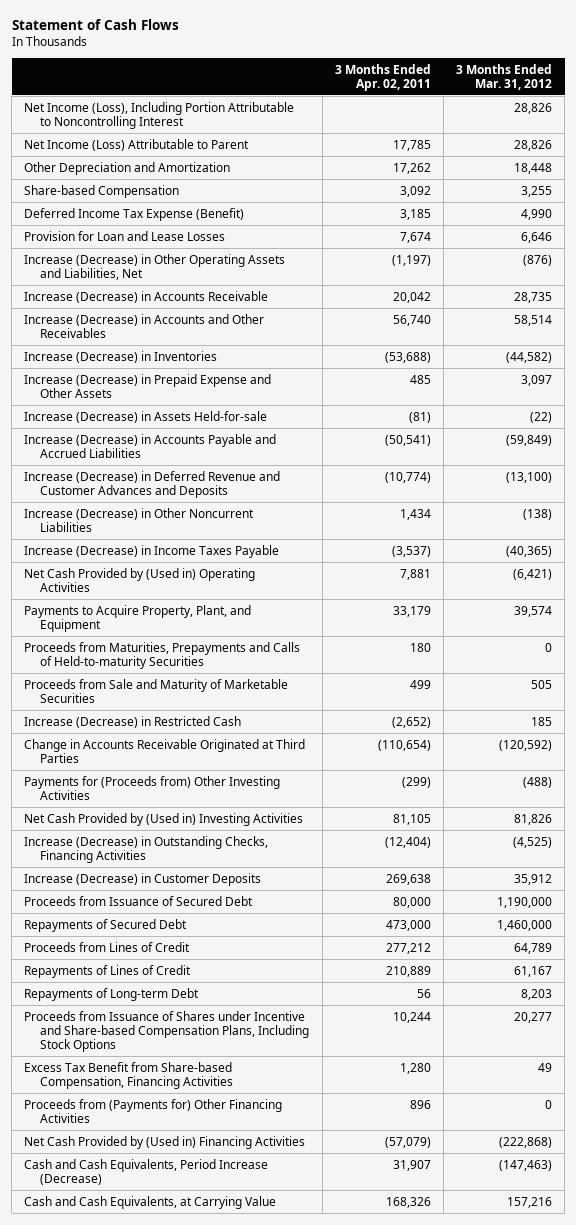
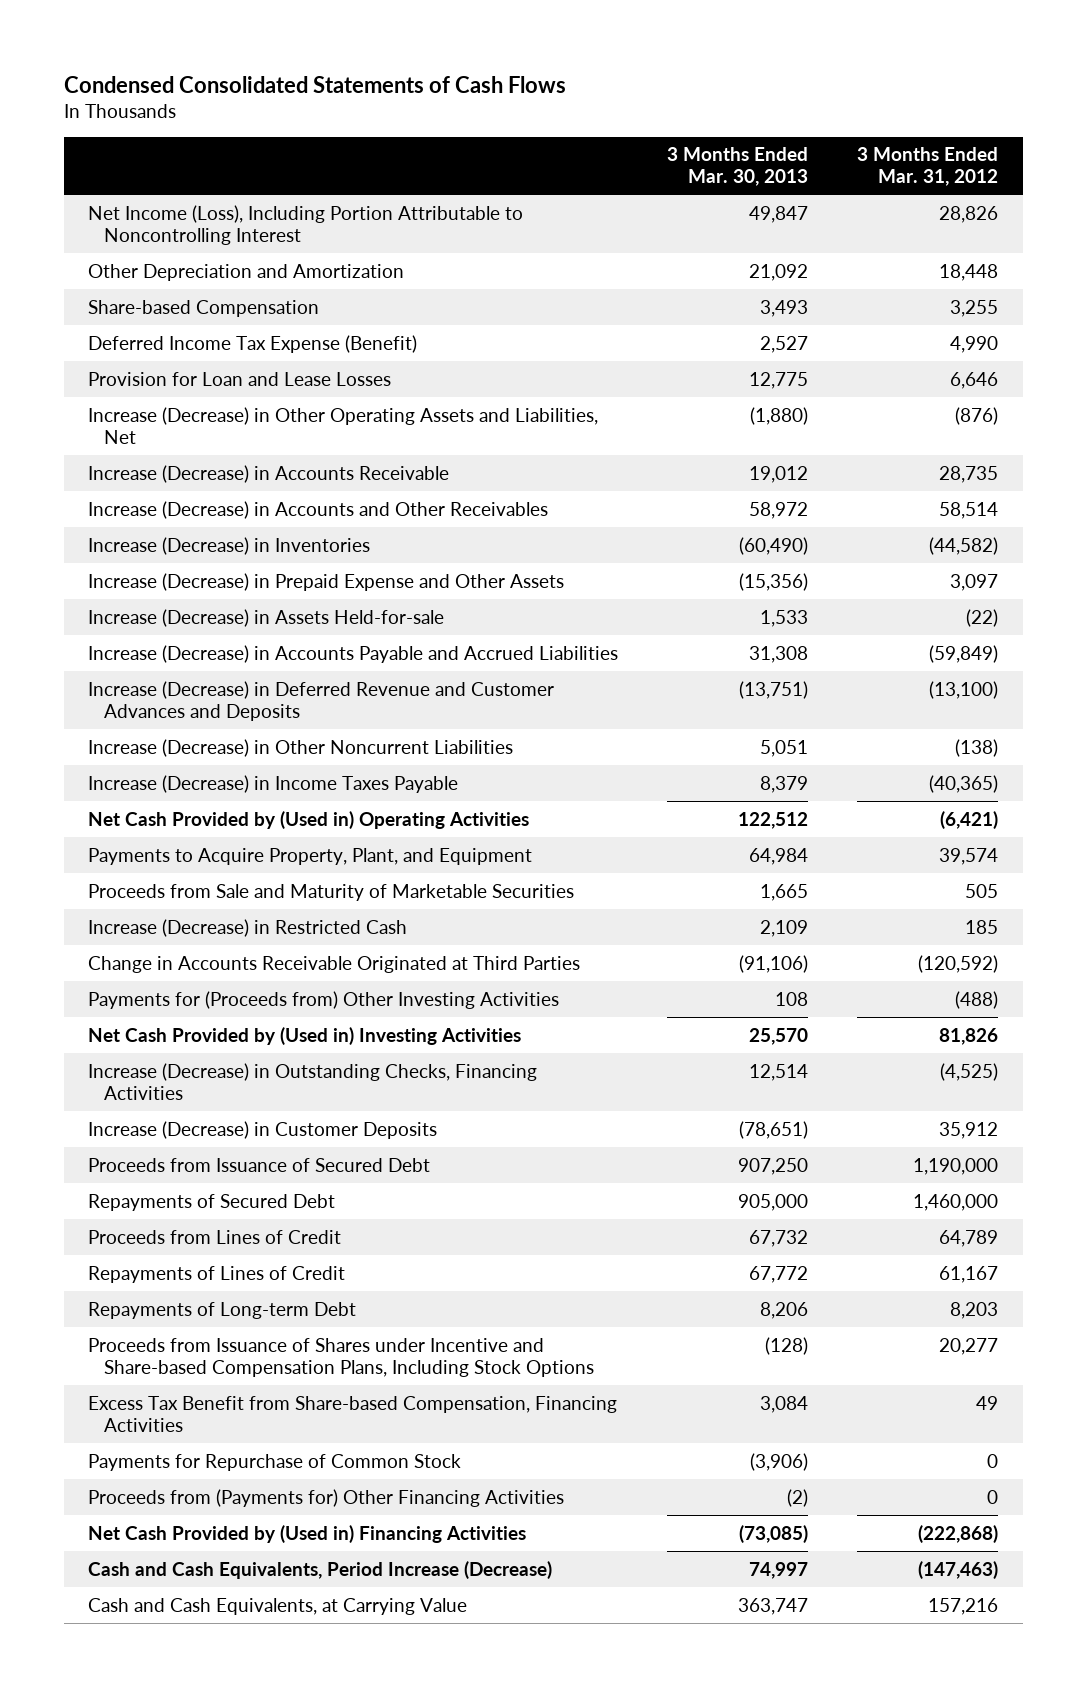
- Statement of Cash Flows
+ Condensed Consolidated Statements of Cash Flows
- | 3 Months Ended Apr. 02, 2011 | 3 Months Ended Mar. 31, 2012
+ | 3 Months Ended Mar. 30, 2013 | 3 Months Ended Mar. 31, 2012
- Net Income (Loss) Attributable to Parent | 17,785 | 28,826
- Proceeds from Maturities, Prepayments and Calls of Held-to-maturity Securities | 180 | 0
+ Payments for Repurchase of Common Stock | (3,906) | 0

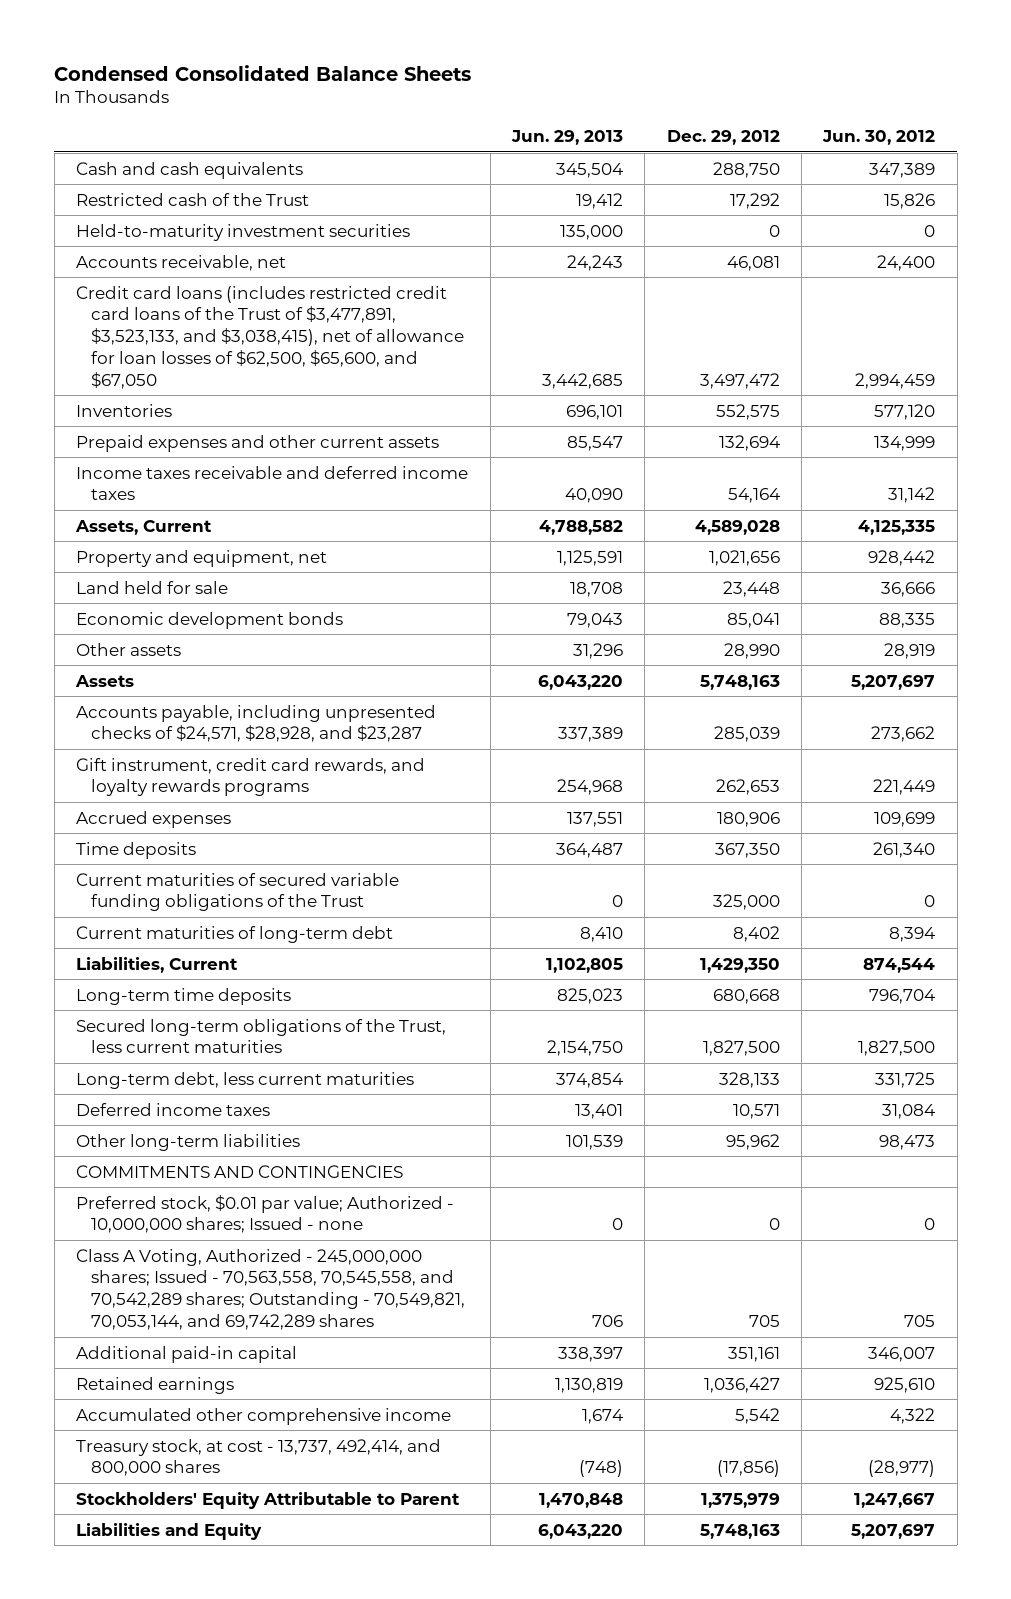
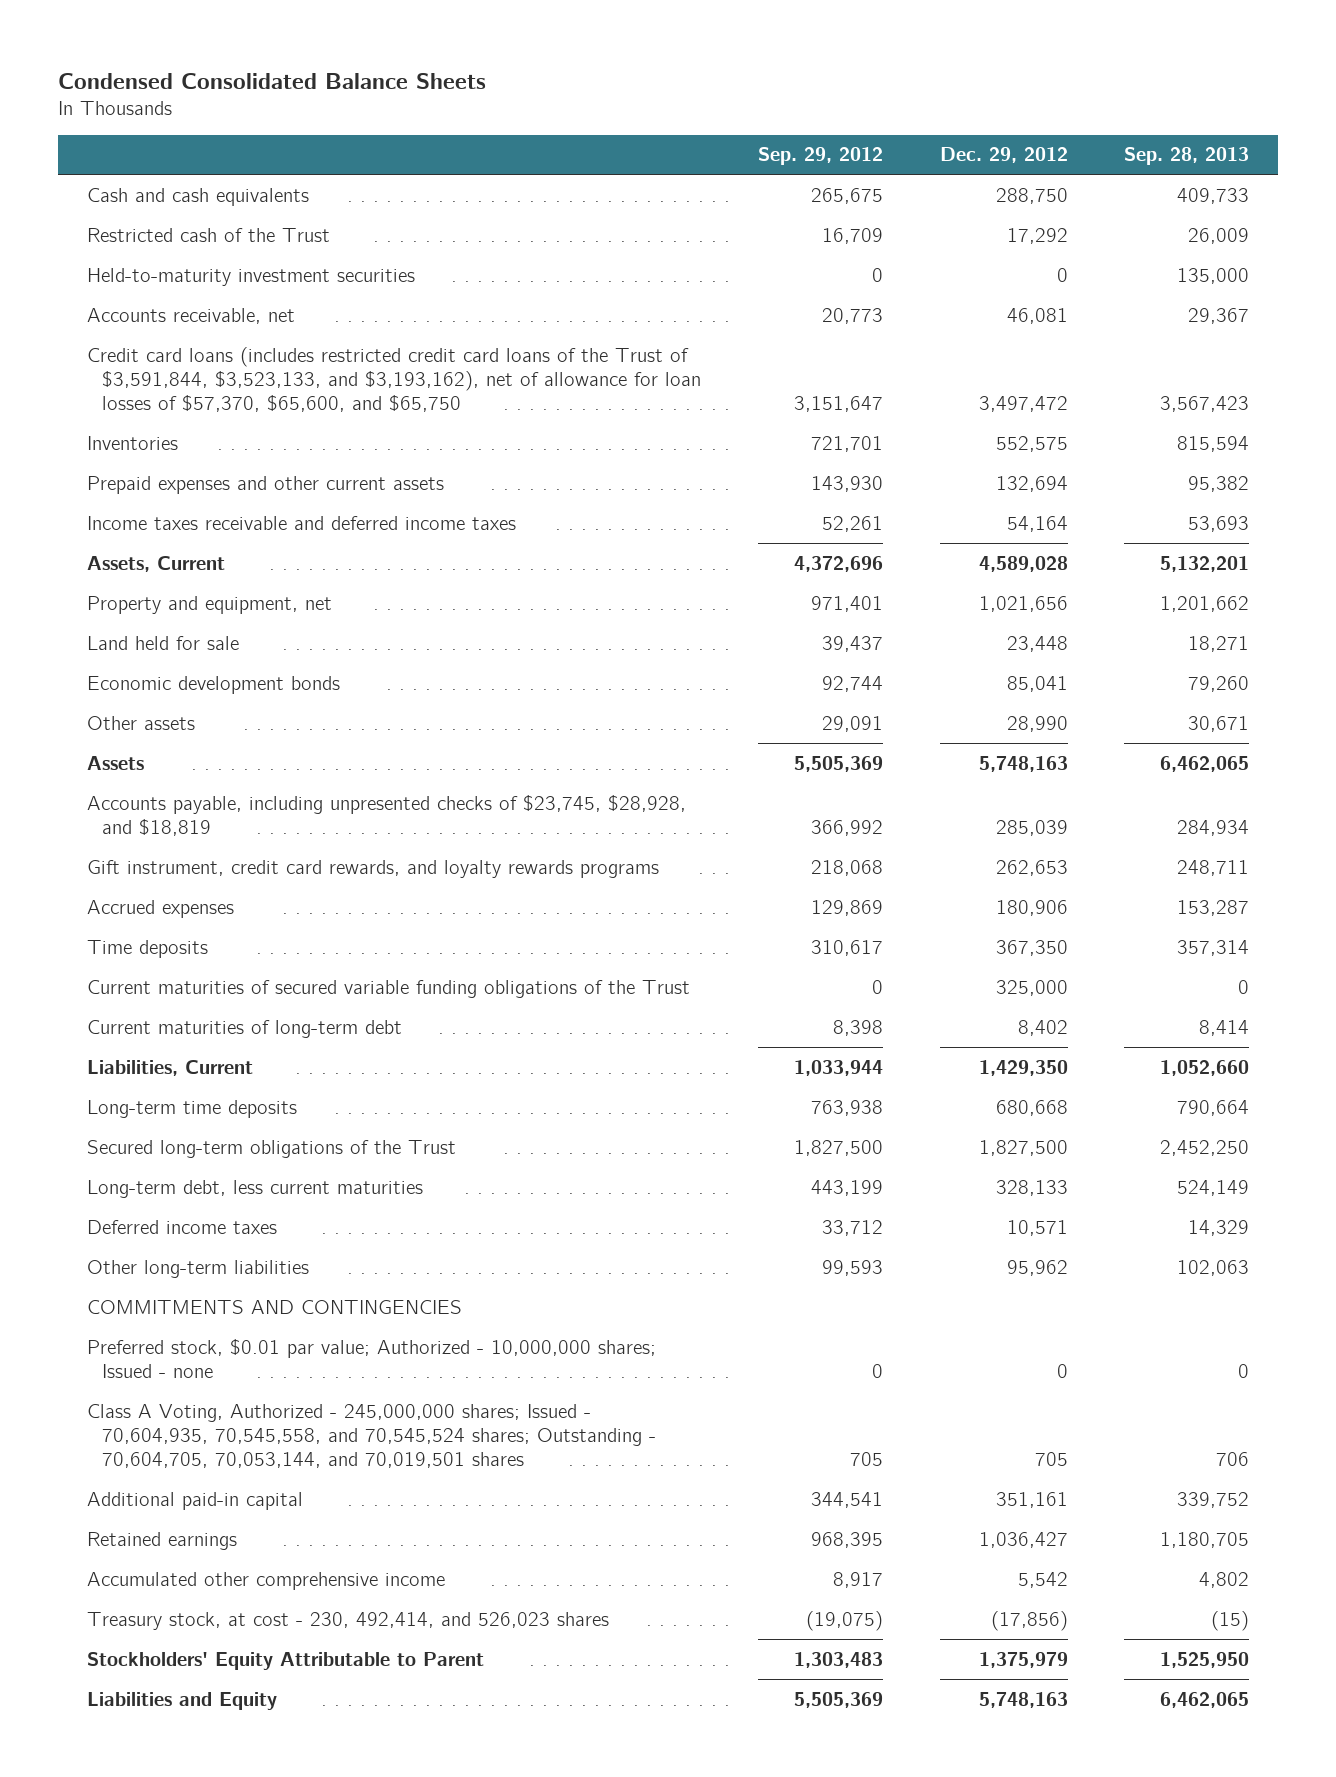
- | Jun. 29, 2013 | Dec. 29, 2012 | Jun. 30, 2012
+ | Sep. 29, 2012 | Dec. 29, 2012 | Sep. 28, 2013
- Credit card loans (includes restricted credit card loans of the Trust of $3,477,891, $3,523,133, and $3,038,415), net of allowance for loan losses of $62,500, $65,600, and $67,050 | 3,442,685 | 3,497,472 | 2,994,459
+ Credit card loans (includes restricted credit card loans of the Trust of $3,591,844, $3,523,133, and $3,193,162), net of allowance for loan losses of $57,370, $65,600, and $65,750 | 3,151,647 | 3,497,472 | 3,567,423
- Accounts payable, including unpresented checks of $24,571, $28,928, and $23,287 | 337,389 | 285,039 | 273,662
+ Accounts payable, including unpresented checks of $23,745, $28,928, and $18,819 | 366,992 | 285,039 | 284,934
- Secured long-term obligations of the Trust, less current maturities | 2,154,750 | 1,827,500 | 1,827,500
+ Secured long-term obligations of the Trust | 1,827,500 | 1,827,500 | 2,452,250
- Class A Voting, Authorized - 245,000,000 shares; Issued - 70,563,558, 70,545,558, and 70,542,289 shares; Outstanding - 70,549,821, 70,053,144, and 69,742,289 shares | 706 | 705 | 705
+ Class A Voting, Authorized - 245,000,000 shares; Issued - 70,604,935, 70,545,558, and 70,545,524 shares; Outstanding - 70,604,705, 70,053,144, and 70,019,501 shares | 705 | 705 | 706
- Treasury stock, at cost - 13,737, 492,414, and 800,000 shares | (748) | (17,856) | (28,977)
+ Treasury stock, at cost - 230, 492,414, and 526,023 shares | (19,075) | (17,856) | (15)

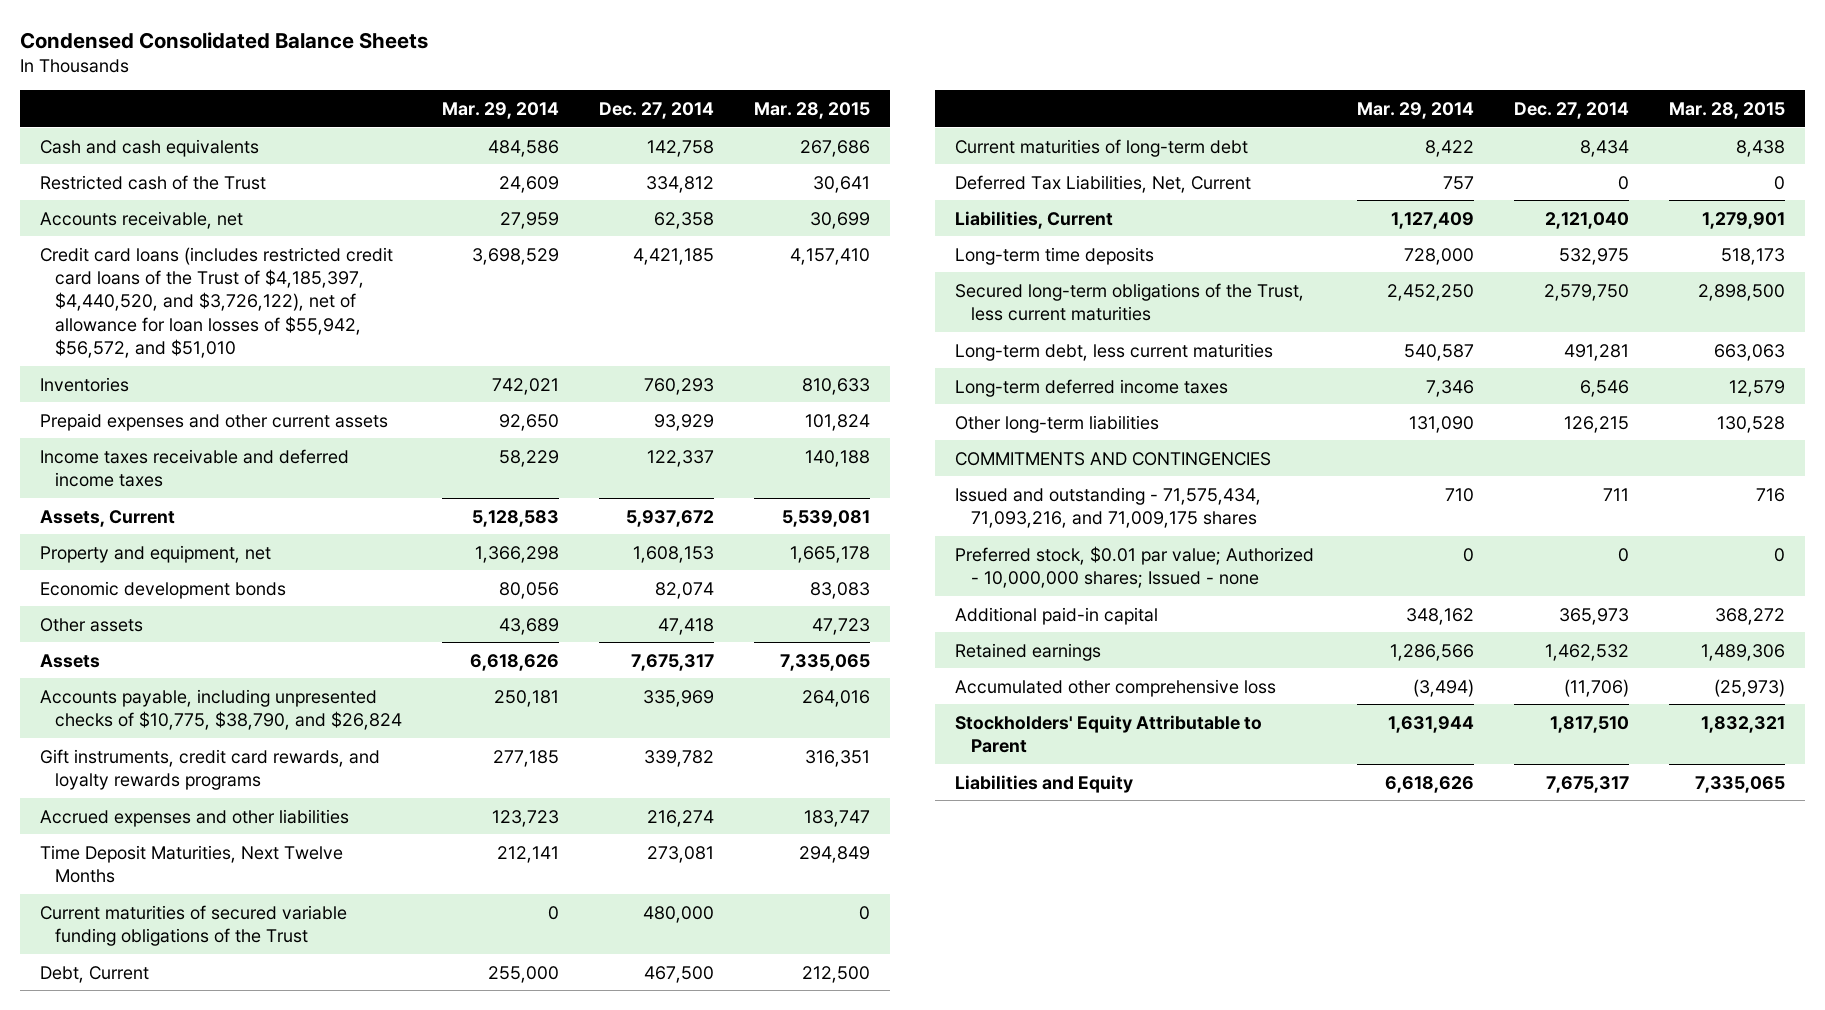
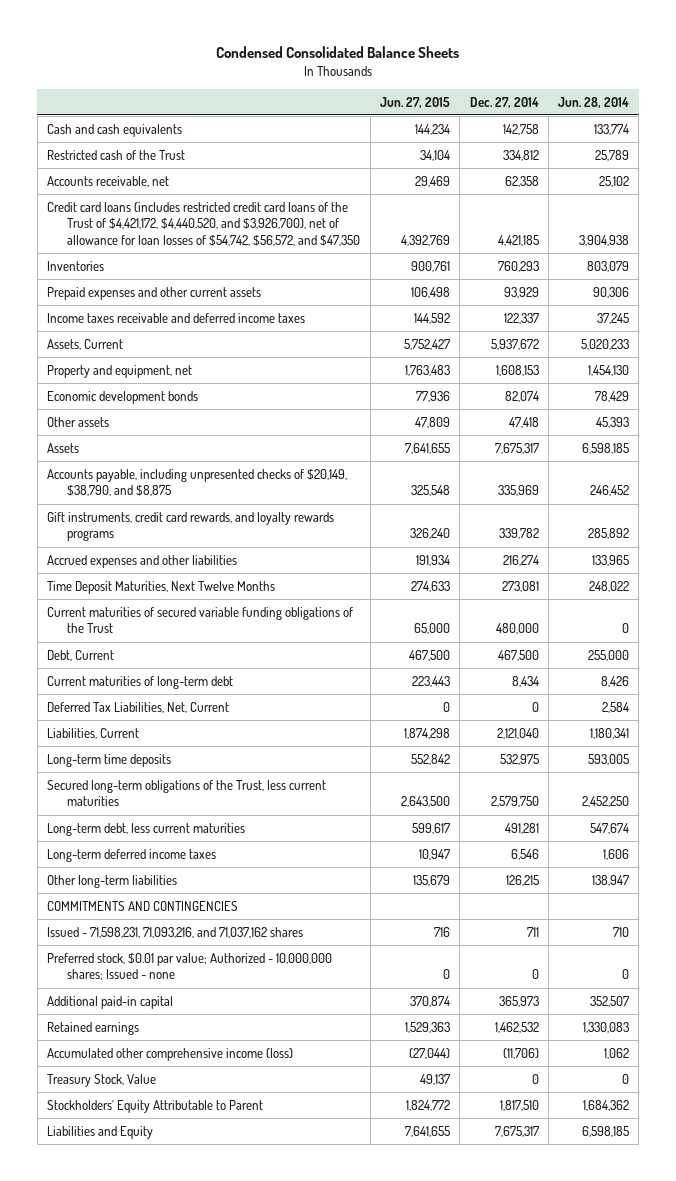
- | Mar. 29, 2014 | Dec. 27, 2014 | Mar. 28, 2015
+ | Jun. 27, 2015 | Dec. 27, 2014 | Jun. 28, 2014
- Credit card loans (includes restricted credit card loans of the Trust of $4,185,397, $4,440,520, and $3,726,122), net of allowance for loan losses of $55,942, $56,572, and $51,010 | 3,698,529 | 4,421,185 | 4,157,410
+ Credit card loans (includes restricted credit card loans of the Trust of $4,421,172, $4,440,520, and $3,926,700), net of allowance for loan losses of $54,742, $56,572, and $47,350 | 4,392,769 | 4,421,185 | 3,904,938
- Accounts payable, including unpresented checks of $10,775, $38,790, and $26,824 | 250,181 | 335,969 | 264,016
+ Accounts payable, including unpresented checks of $20,149, $38,790, and $8,875 | 325,548 | 335,969 | 246,452
- Issued and outstanding - 71,575,434, 71,093,216, and 71,009,175 shares | 710 | 711 | 716
+ Issued - 71,598,231, 71,093,216, and 71,037,162 shares | 716 | 711 | 710
- Accumulated other comprehensive loss | (3,494) | (11,706) | (25,973)
+ Accumulated other comprehensive income (loss) | (27,044) | (11,706) | 1,062
+ Treasury Stock, Value | 49,137 | 0 | 0

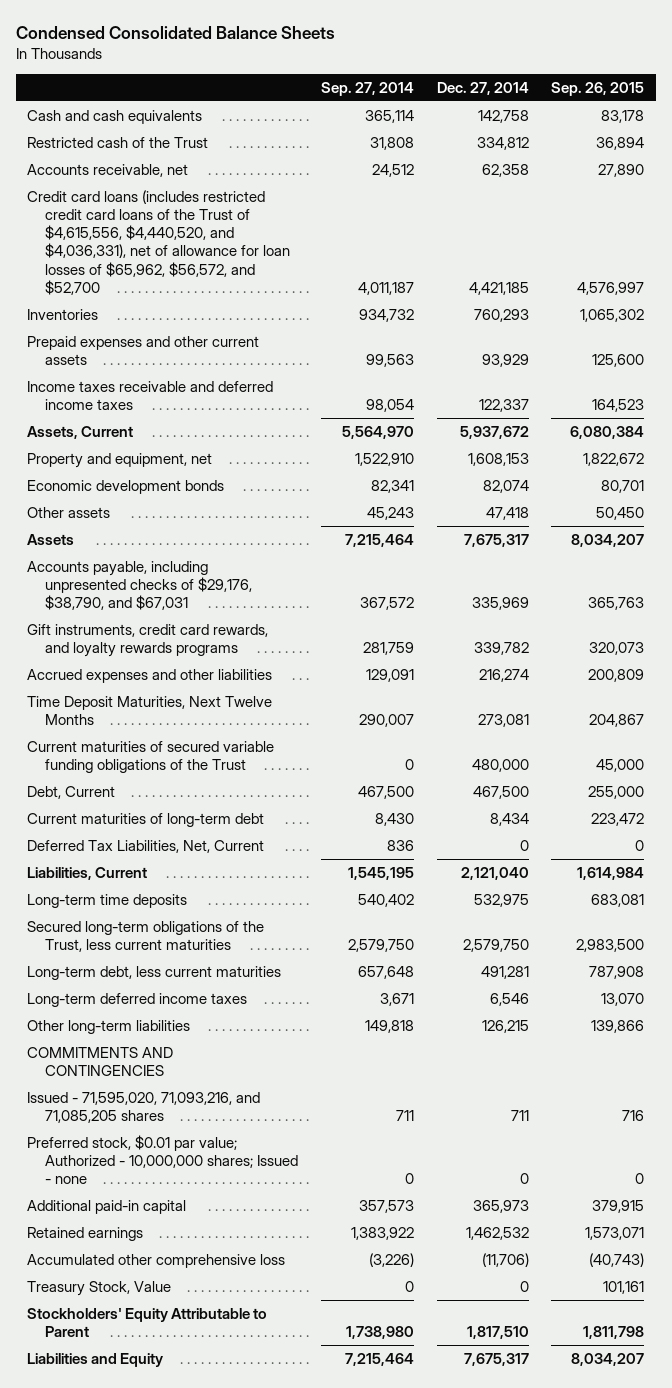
- | Jun. 27, 2015 | Dec. 27, 2014 | Jun. 28, 2014
+ | Sep. 27, 2014 | Dec. 27, 2014 | Sep. 26, 2015
- Credit card loans (includes restricted credit card loans of the Trust of $4,421,172, $4,440,520, and $3,926,700), net of allowance for loan losses of $54,742, $56,572, and $47,350 | 4,392,769 | 4,421,185 | 3,904,938
+ Credit card loans (includes restricted credit card loans of the Trust of $4,615,556, $4,440,520, and $4,036,331), net of allowance for loan losses of $65,962, $56,572, and $52,700 | 4,011,187 | 4,421,185 | 4,576,997
- Accounts payable, including unpresented checks of $20,149, $38,790, and $8,875 | 325,548 | 335,969 | 246,452
+ Accounts payable, including unpresented checks of $29,176, $38,790, and $67,031 | 367,572 | 335,969 | 365,763
- Issued - 71,598,231, 71,093,216, and 71,037,162 shares | 716 | 711 | 710
+ Issued - 71,595,020, 71,093,216, and 71,085,205 shares | 711 | 711 | 716
- Accumulated other comprehensive income (loss) | (27,044) | (11,706) | 1,062
+ Accumulated other comprehensive loss | (3,226) | (11,706) | (40,743)

